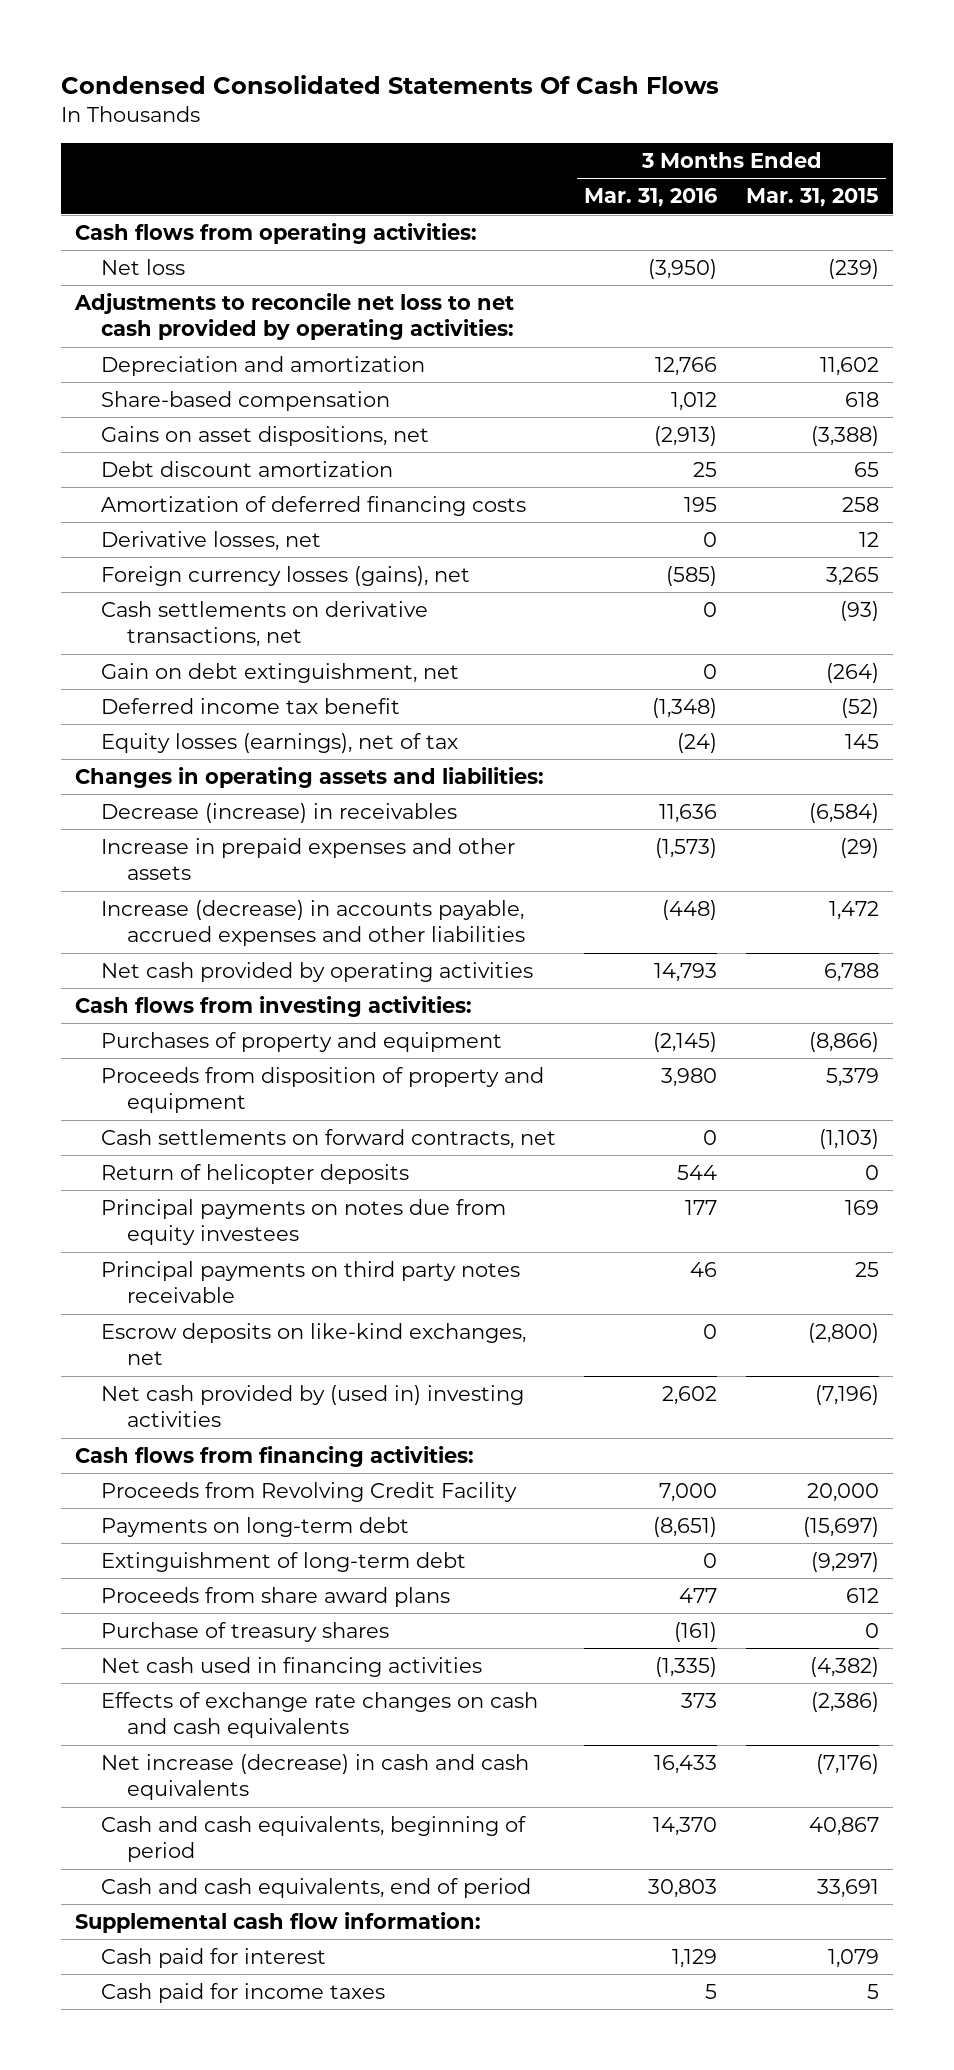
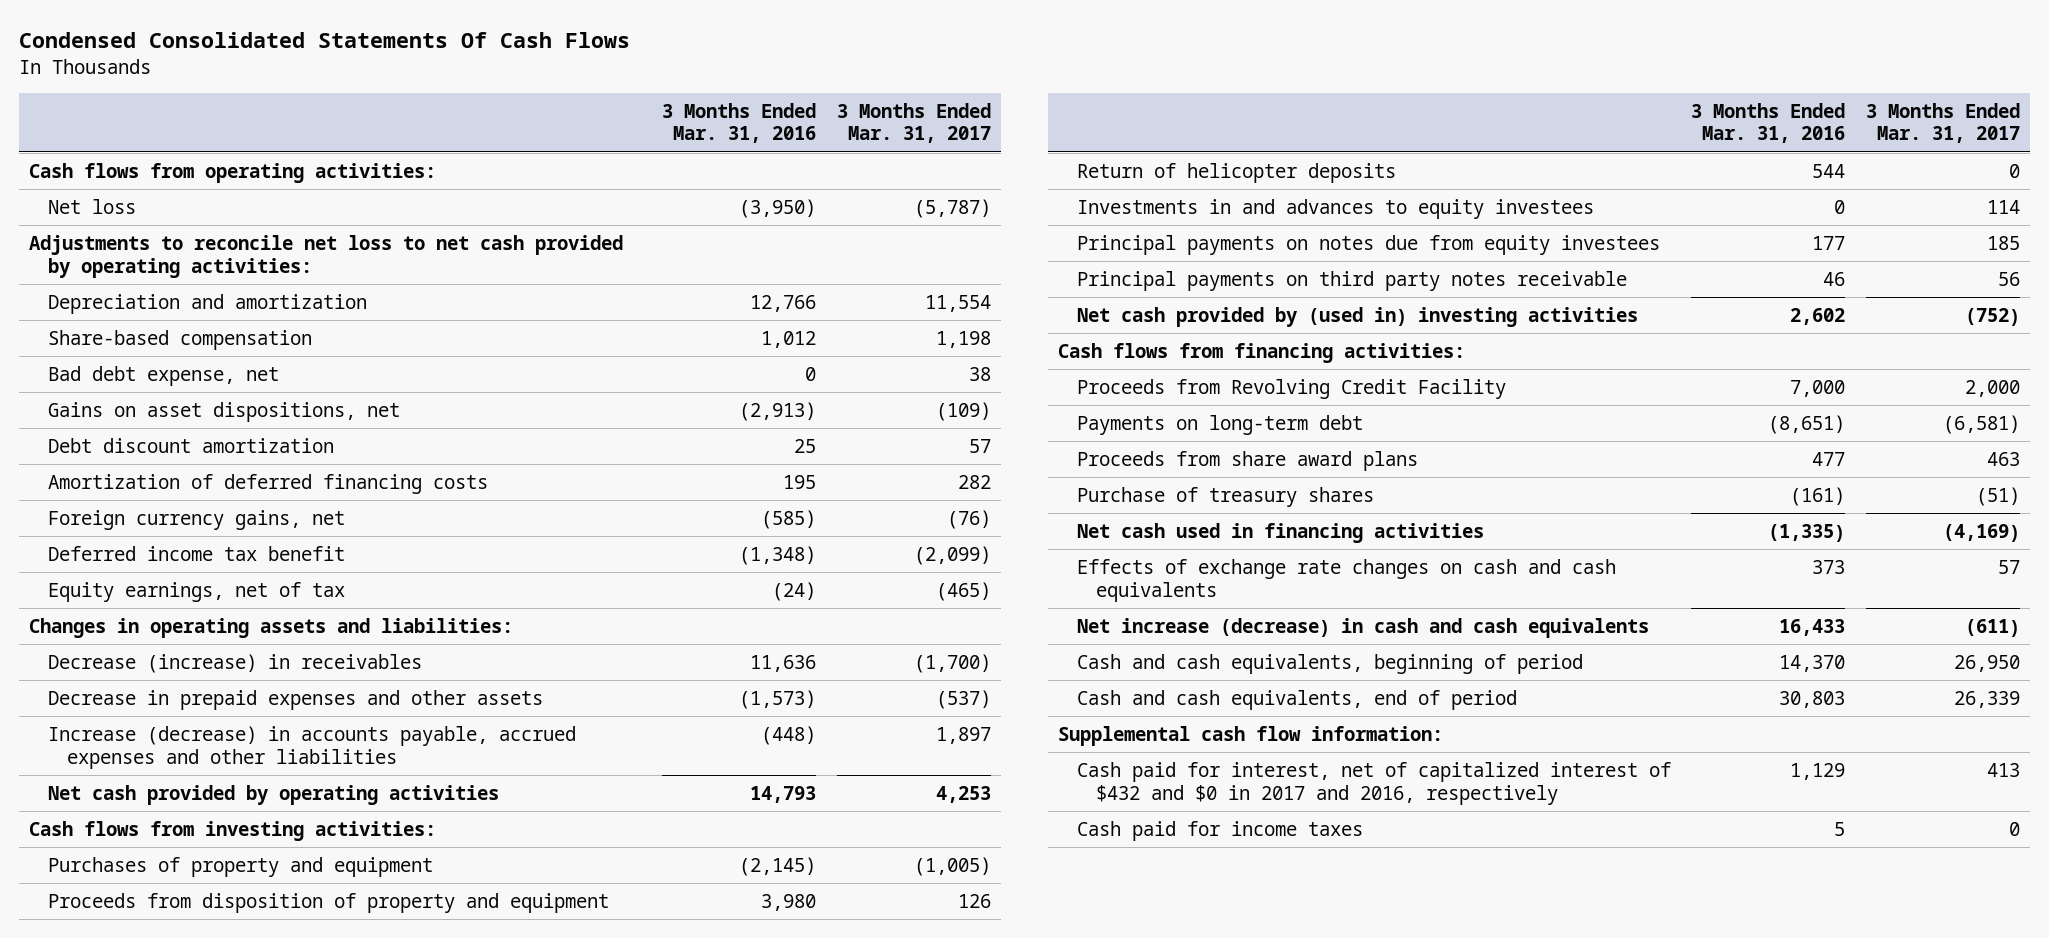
- | 3 Months Ended Mar. 31, 2016 | 3 Months Ended Mar. 31, 2015
+ | 3 Months Ended Mar. 31, 2016 | 3 Months Ended Mar. 31, 2017
+ Bad debt expense, net | 0 | 38
- Derivative losses, net | 0 | 12
- Foreign currency losses (gains), net | (585) | 3,265
- Cash settlements on derivative transactions, net | 0 | (93)
- Gain on debt extinguishment, net | 0 | (264)
+ Foreign currency gains, net | (585) | (76)
- Equity losses (earnings), net of tax | (24) | 145
+ Equity earnings, net of tax | (24) | (465)
- Increase in prepaid expenses and other assets | (1,573) | (29)
+ Decrease in prepaid expenses and other assets | (1,573) | (537)
- Cash settlements on forward contracts, net | 0 | (1,103)
+ Investments in and advances to equity investees | 0 | 114
- Escrow deposits on like-kind exchanges, net | 0 | (2,800)
- Extinguishment of long-term debt | 0 | (9,297)
- Cash paid for interest | 1,129 | 1,079
+ Cash paid for interest, net of capitalized interest of $432 and $0 in 2017 and 2016, respectively | 1,129 | 413

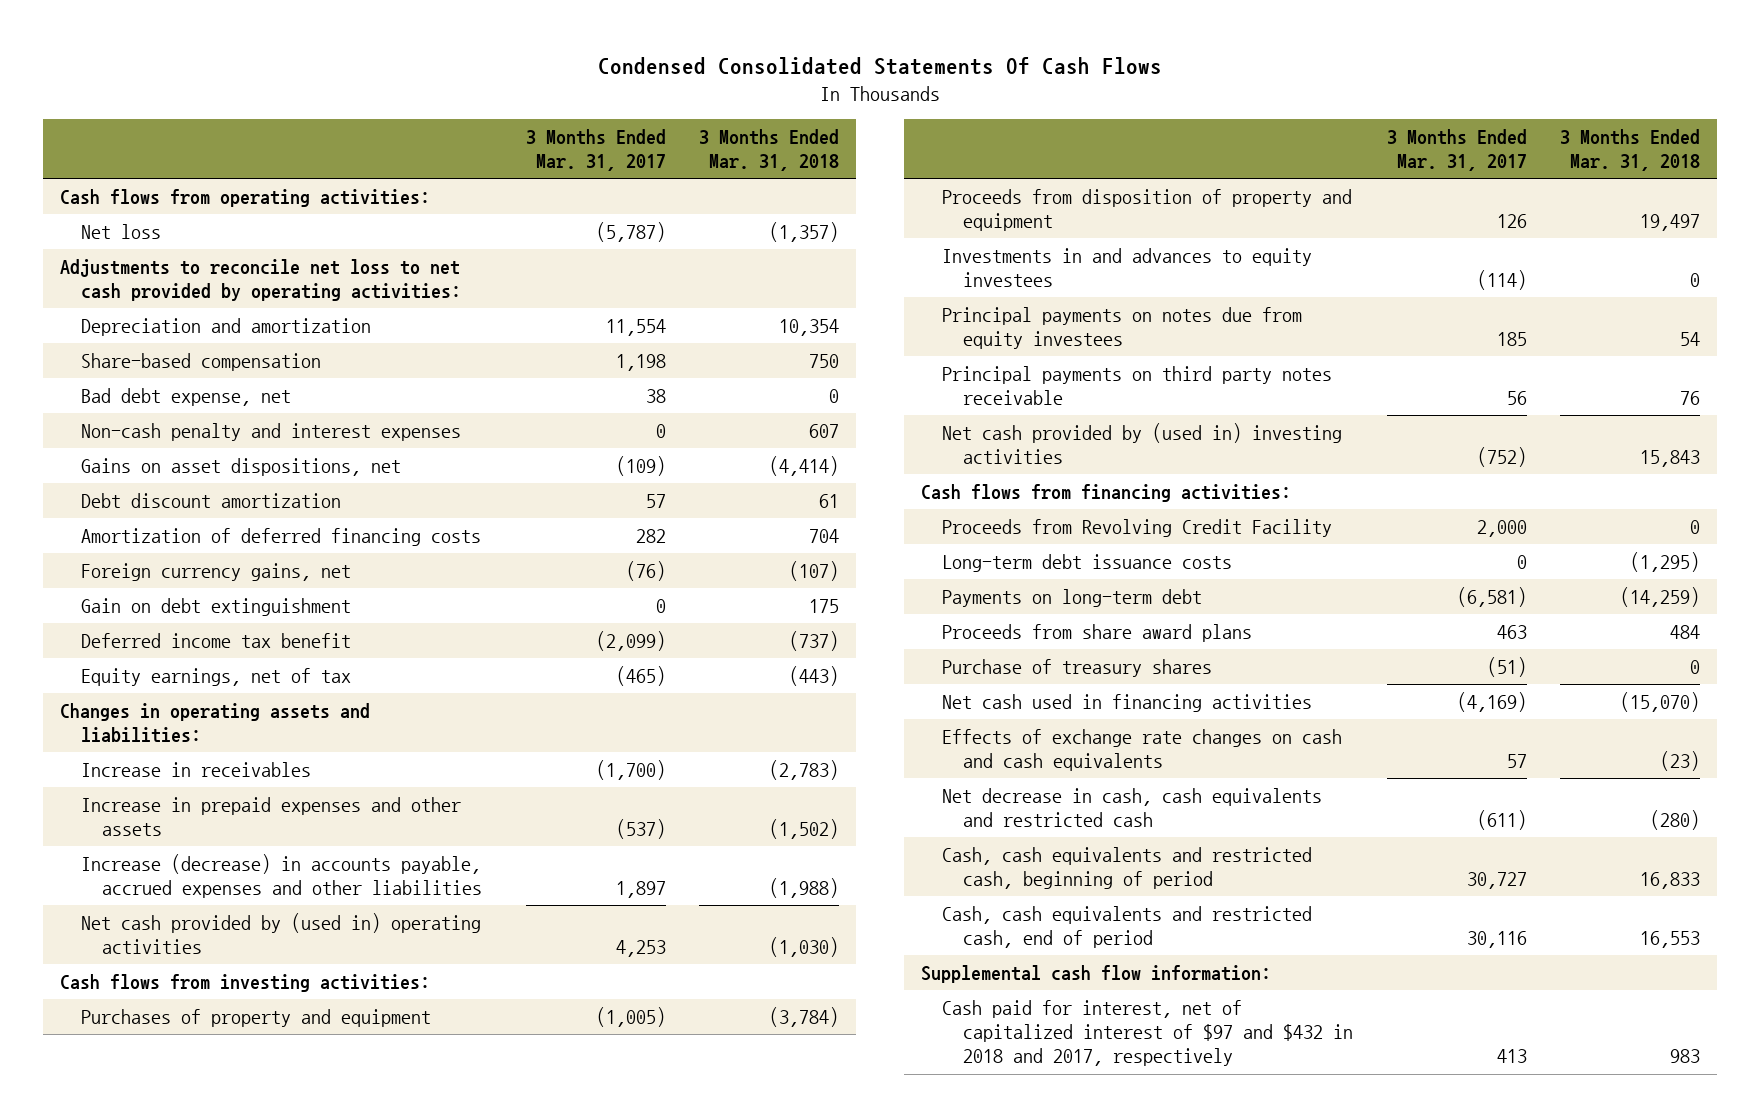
- | 3 Months Ended Mar. 31, 2016 | 3 Months Ended Mar. 31, 2017
+ | 3 Months Ended Mar. 31, 2017 | 3 Months Ended Mar. 31, 2018
+ Non-cash penalty and interest expenses | 0 | 607
+ Gain on debt extinguishment | 0 | 175
- Decrease (increase) in receivables | 11,636 | (1,700)
- Decrease in prepaid expenses and other assets | (1,573) | (537)
+ Increase in receivables | (1,700) | (2,783)
+ Increase in prepaid expenses and other assets | (537) | (1,502)
- Net cash provided by operating activities | 14,793 | 4,253
+ Net cash provided by (used in) operating activities | 4,253 | (1,030)
- Return of helicopter deposits | 544 | 0
- Investments in and advances to equity investees | 0 | 114
+ Investments in and advances to equity investees | (114) | 0
+ Long-term debt issuance costs | 0 | (1,295)
- Net increase (decrease) in cash and cash equivalents | 16,433 | (611)
- Cash and cash equivalents, beginning of period | 14,370 | 26,950
- Cash and cash equivalents, end of period | 30,803 | 26,339
+ Net decrease in cash, cash equivalents and restricted cash | (611) | (280)
+ Cash, cash equivalents and restricted cash, beginning of period | 30,727 | 16,833
+ Cash, cash equivalents and restricted cash, end of period | 30,116 | 16,553
- Cash paid for interest, net of capitalized interest of $432 and $0 in 2017 and 2016, respectively | 1,129 | 413
- Cash paid for income taxes | 5 | 0
+ Cash paid for interest, net of capitalized interest of $97 and $432 in 2018 and 2017, respectively | 413 | 983

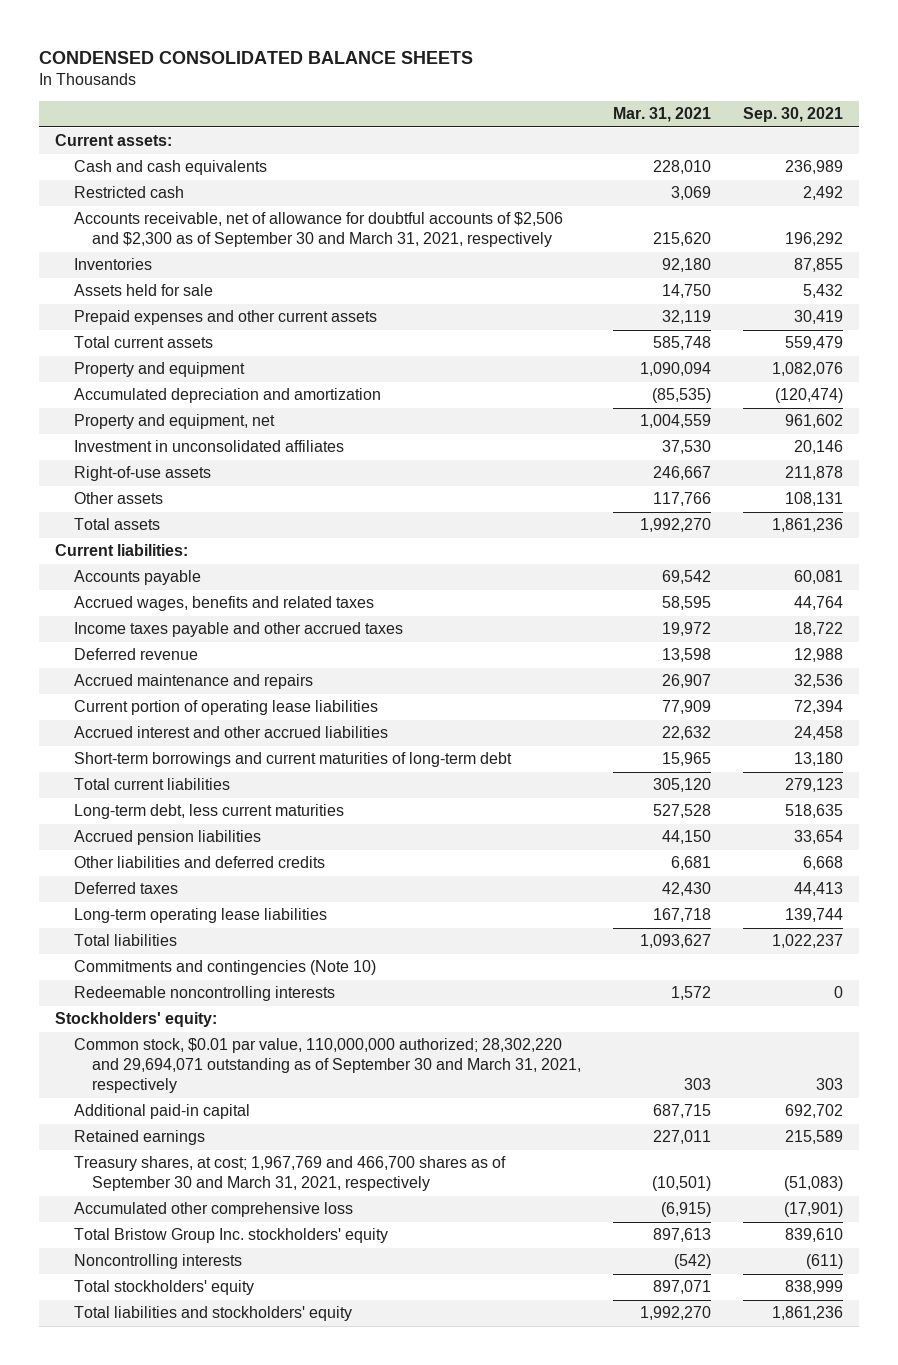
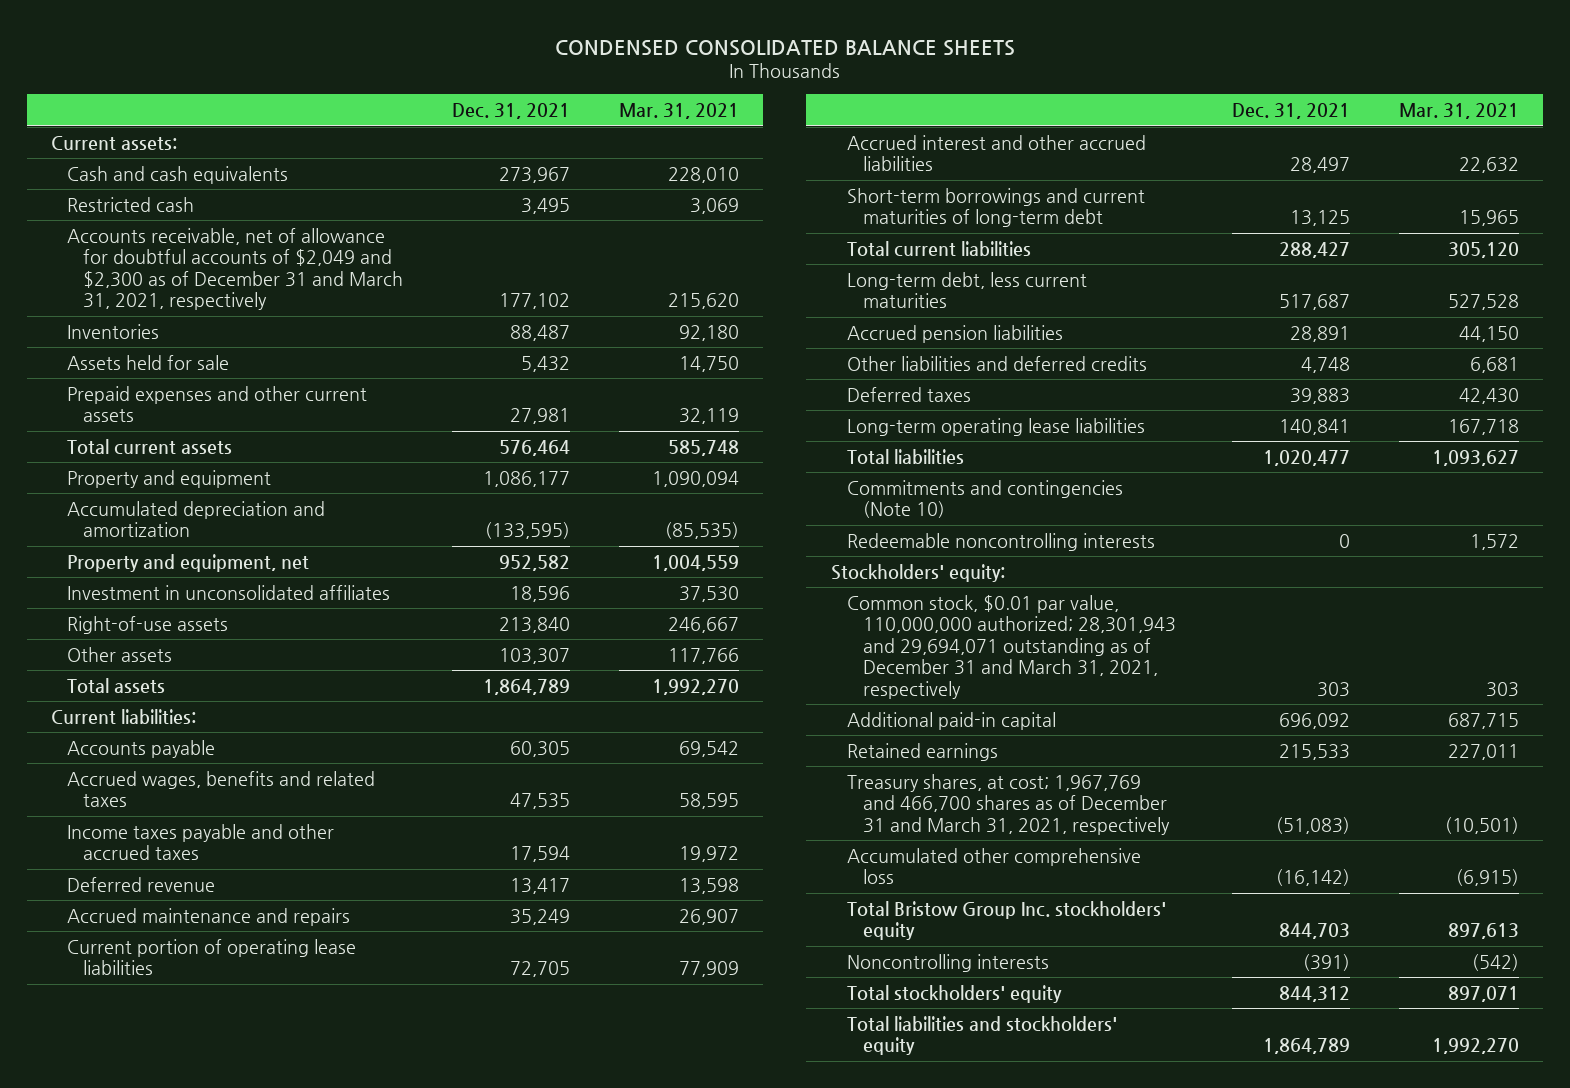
- | Mar. 31, 2021 | Sep. 30, 2021
+ | Dec. 31, 2021 | Mar. 31, 2021
- Accounts receivable, net of allowance for doubtful accounts of $2,506 and $2,300 as of September 30 and March 31, 2021, respectively | 215,620 | 196,292
+ Accounts receivable, net of allowance for doubtful accounts of $2,049 and $2,300 as of December 31 and March 31, 2021, respectively | 177,102 | 215,620
- Common stock, $0.01 par value, 110,000,000 authorized; 28,302,220 and 29,694,071 outstanding as of September 30 and March 31, 2021, respectively | 303 | 303
+ Common stock, $0.01 par value, 110,000,000 authorized; 28,301,943 and 29,694,071 outstanding as of December 31 and March 31, 2021, respectively | 303 | 303
- Treasury shares, at cost; 1,967,769 and 466,700 shares as of September 30 and March 31, 2021, respectively | (10,501) | (51,083)
+ Treasury shares, at cost; 1,967,769 and 466,700 shares as of December 31 and March 31, 2021, respectively | (51,083) | (10,501)

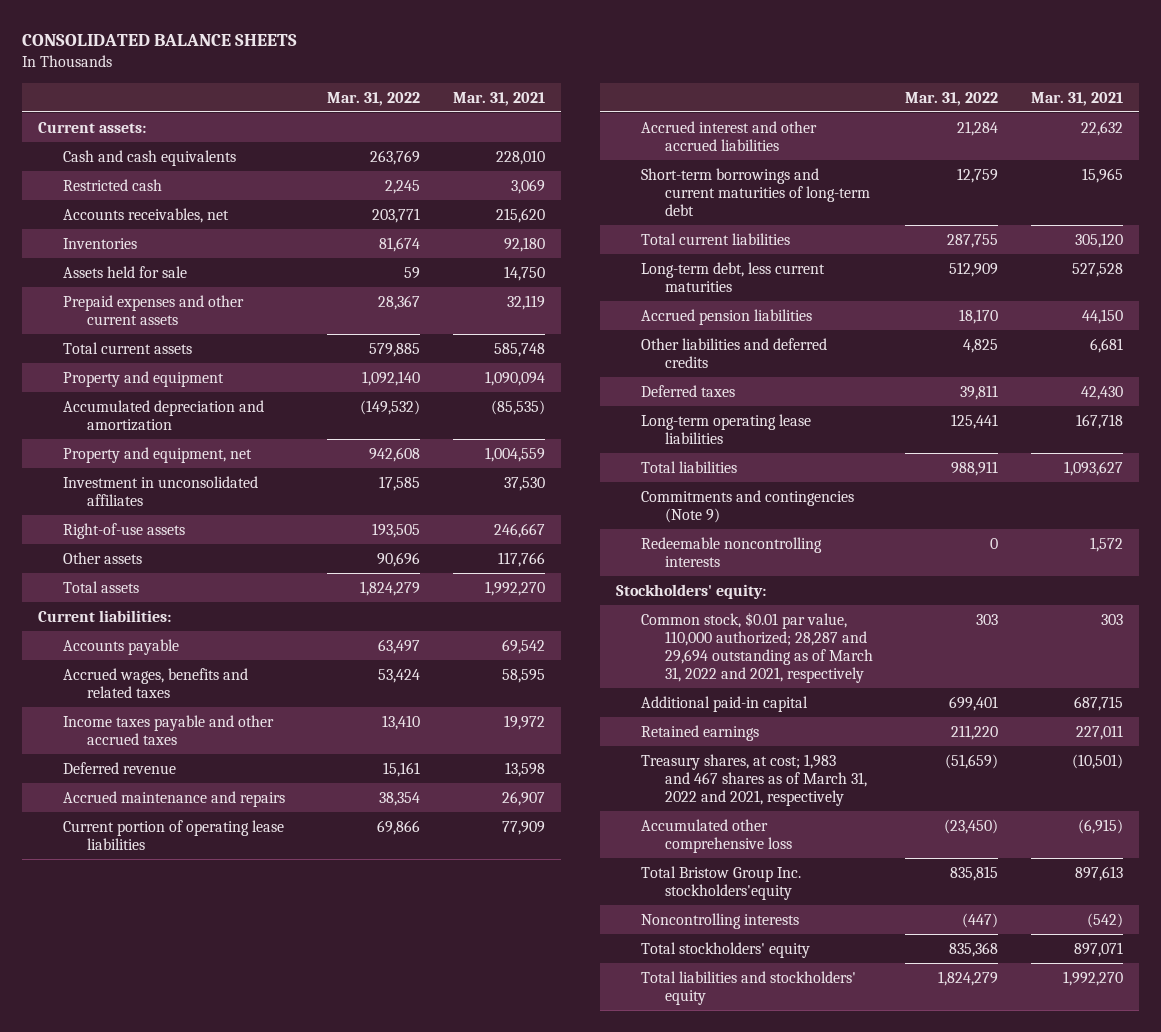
- CONDENSED CONSOLIDATED BALANCE SHEETS
+ CONSOLIDATED BALANCE SHEETS
- | Dec. 31, 2021 | Mar. 31, 2021
+ | Mar. 31, 2022 | Mar. 31, 2021
- Accounts receivable, net of allowance for doubtful accounts of $2,049 and $2,300 as of December 31 and March 31, 2021, respectively | 177,102 | 215,620
+ Accounts receivables, net | 203,771 | 215,620
- Commitments and contingencies (Note 10)
+ Commitments and contingencies (Note 9)
- Common stock, $0.01 par value, 110,000,000 authorized; 28,301,943 and 29,694,071 outstanding as of December 31 and March 31, 2021, respectively | 303 | 303
+ Common stock, $0.01 par value, 110,000 authorized; 28,287 and 29,694 outstanding as of March 31, 2022 and 2021, respectively | 303 | 303
- Treasury shares, at cost; 1,967,769 and 466,700 shares as of December 31 and March 31, 2021, respectively | (51,083) | (10,501)
+ Treasury shares, at cost; 1,983 and 467 shares as of March 31, 2022 and 2021, respectively | (51,659) | (10,501)
- Total Bristow Group Inc. stockholders' equity | 844,703 | 897,613
+ Total Bristow Group Inc. stockholders'equity | 835,815 | 897,613

